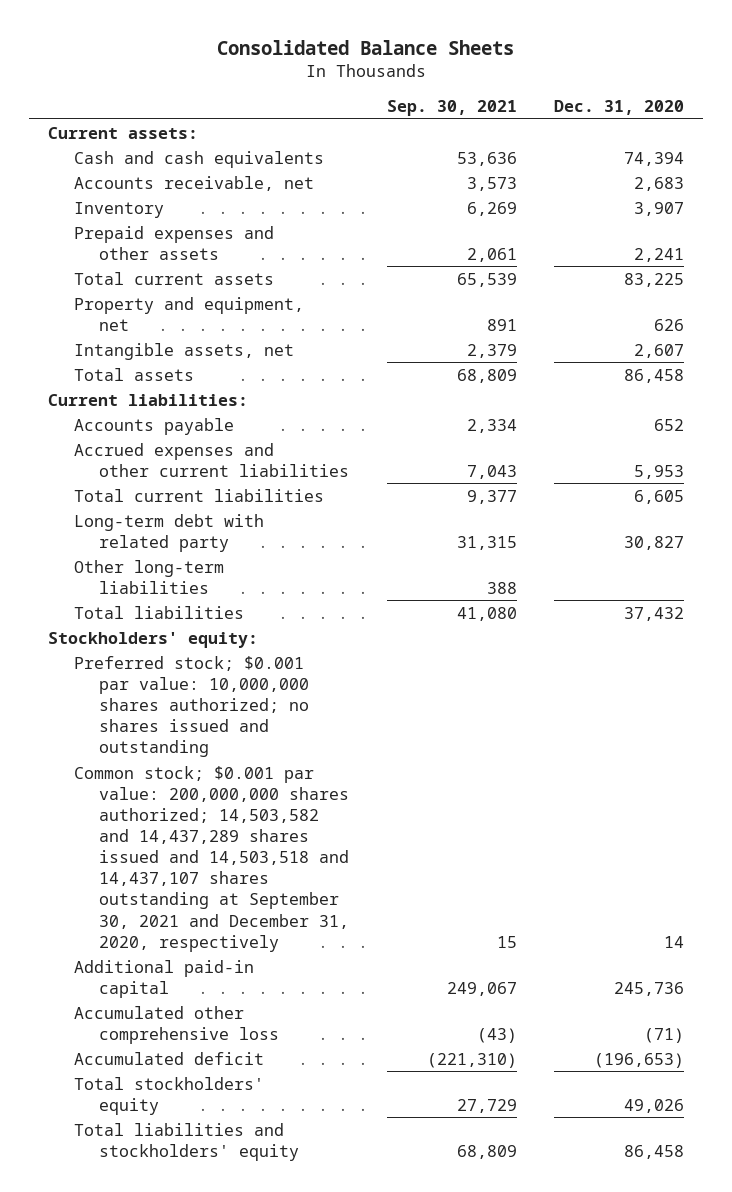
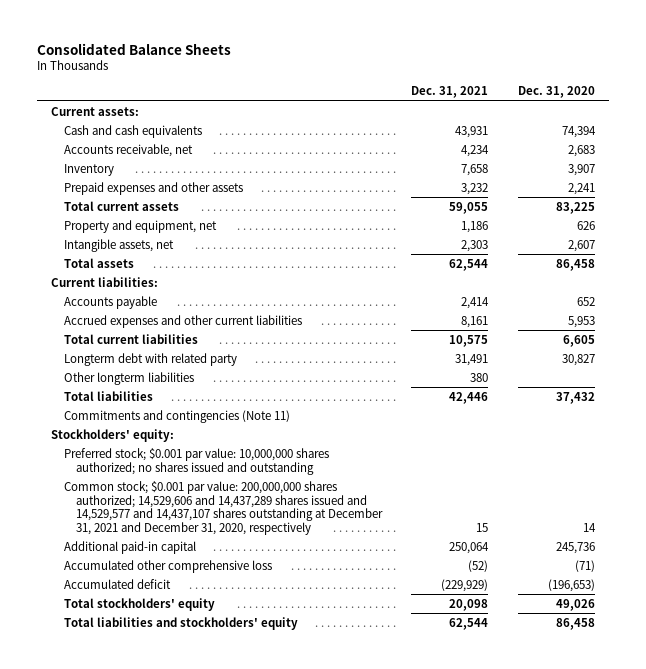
- | Sep. 30, 2021 | Dec. 31, 2020
+ | Dec. 31, 2021 | Dec. 31, 2020
- Long-term debt with related party | 31,315 | 30,827
- Other long-term liabilities | 388 |
+ Longterm debt with related party | 31,491 | 30,827
+ Other longterm liabilities | 380 |
+ Commitments and contingencies (Note 11)
- Common stock; $0.001 par value: 200,000,000 shares authorized; 14,503,582 and 14,437,289 shares issued and 14,503,518 and 14,437,107 shares outstanding at September 30, 2021 and December 31, 2020, respectively | 15 | 14
+ Common stock; $0.001 par value: 200,000,000 shares authorized; 14,529,606 and 14,437,289 shares issued and 14,529,577 and 14,437,107 shares outstanding at December 31, 2021 and December 31, 2020, respectively | 15 | 14

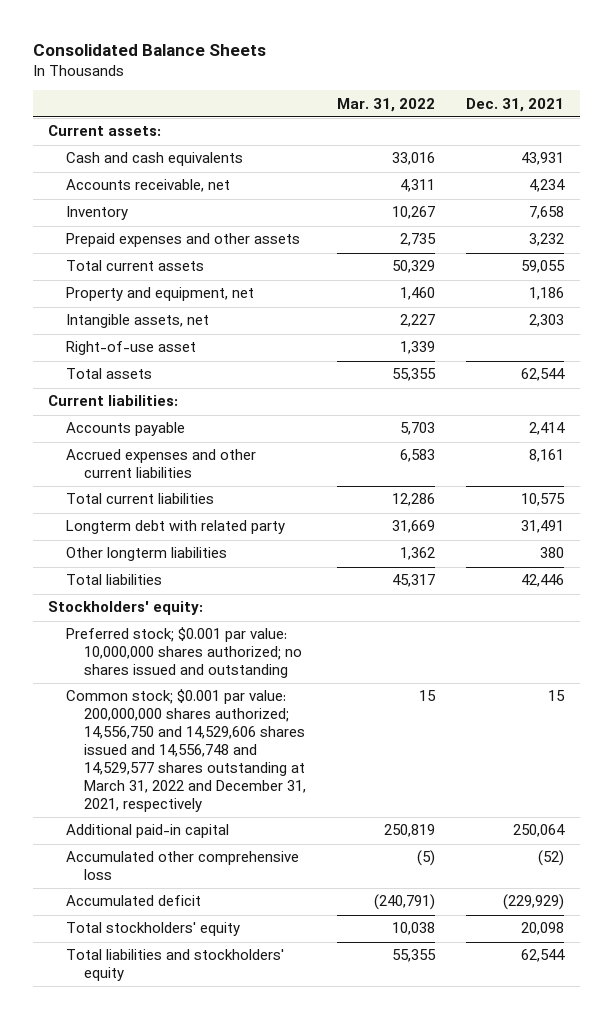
- | Dec. 31, 2021 | Dec. 31, 2020
+ | Mar. 31, 2022 | Dec. 31, 2021
+ Right-of-use asset | 1,339 |
- Commitments and contingencies (Note 11)
- Common stock; $0.001 par value: 200,000,000 shares authorized; 14,529,606 and 14,437,289 shares issued and 14,529,577 and 14,437,107 shares outstanding at December 31, 2021 and December 31, 2020, respectively | 15 | 14
+ Common stock; $0.001 par value: 200,000,000 shares authorized; 14,556,750 and 14,529,606 shares issued and 14,556,748 and 14,529,577 shares outstanding at March 31, 2022 and December 31, 2021, respectively | 15 | 15

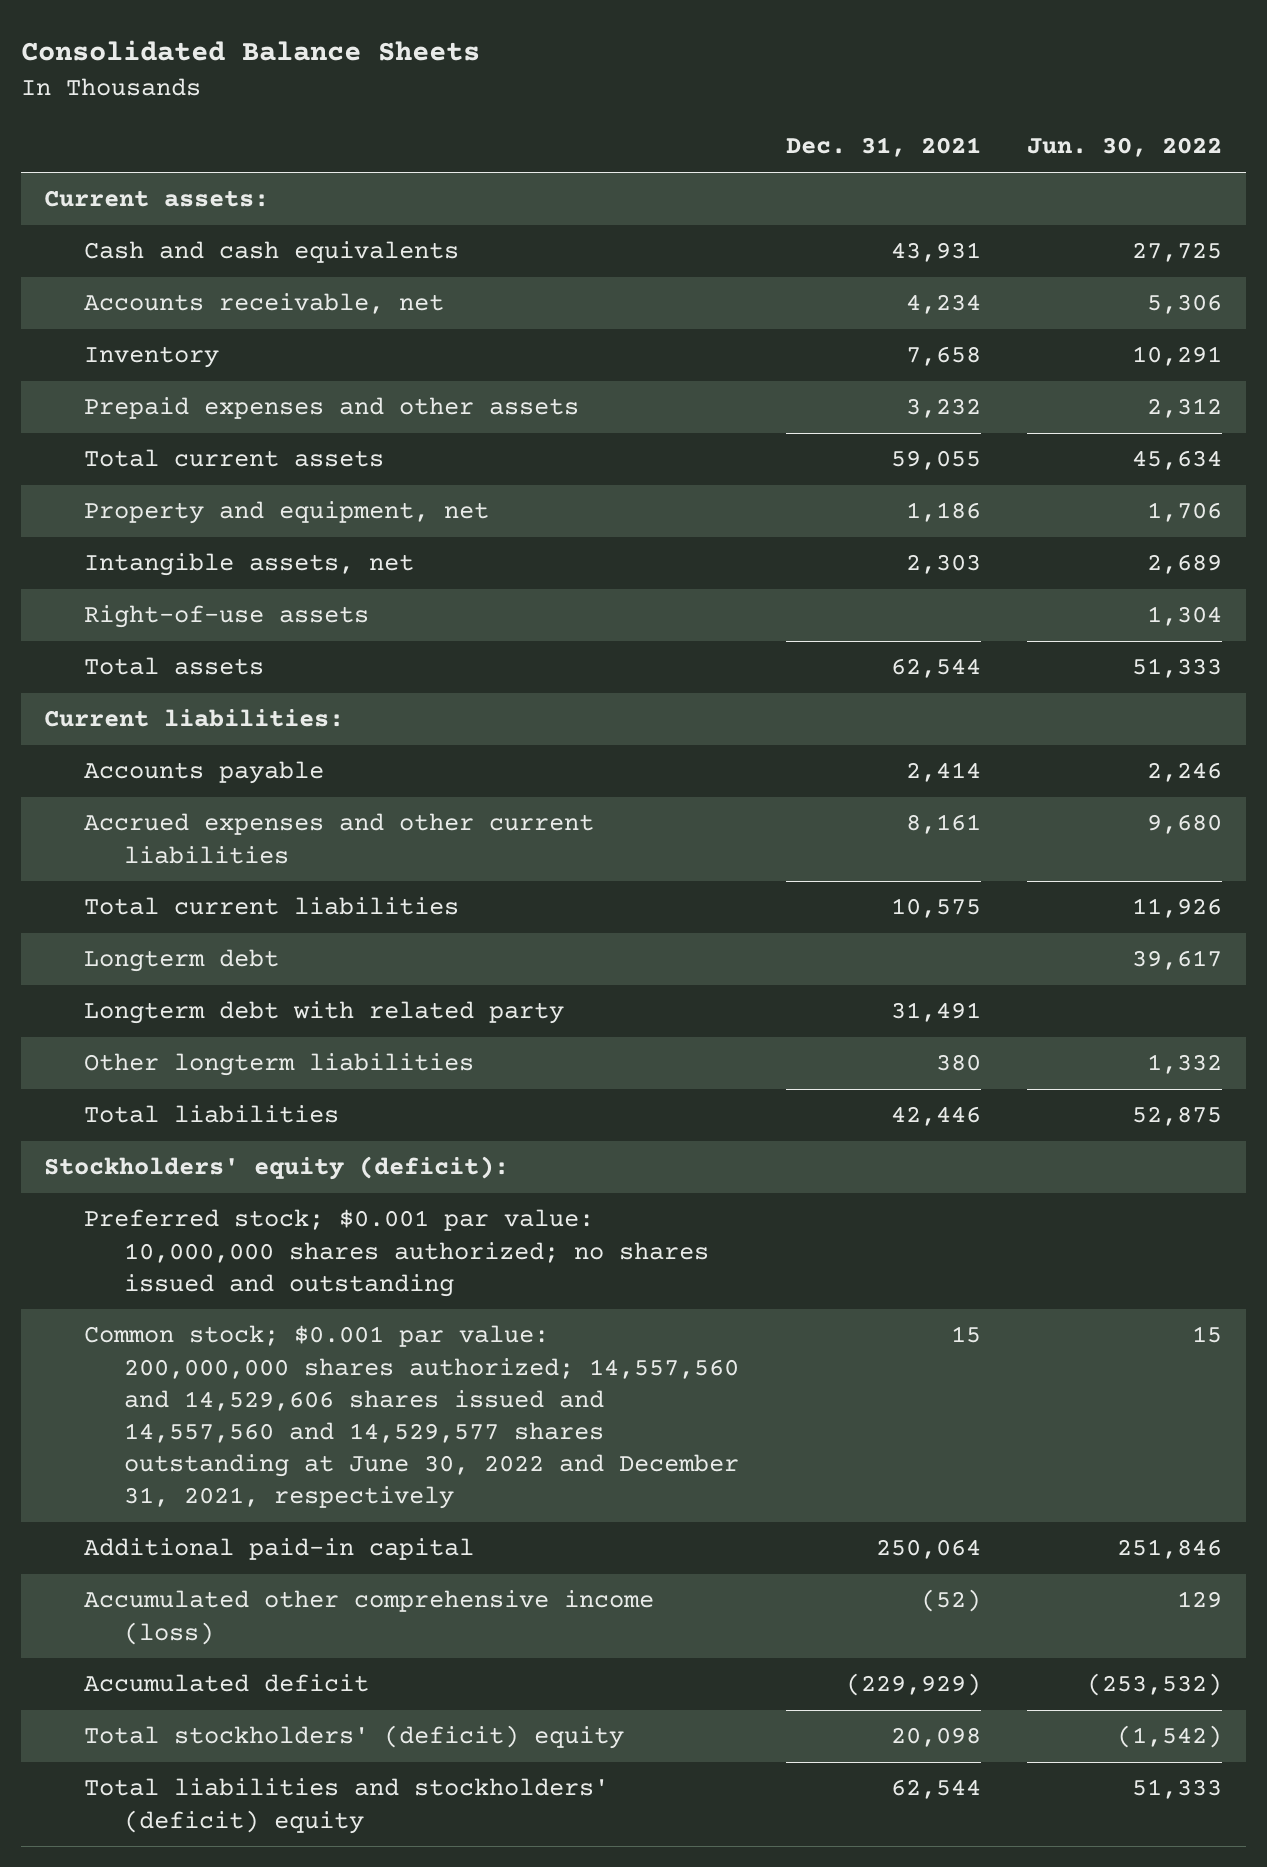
- | Mar. 31, 2022 | Dec. 31, 2021
+ | Dec. 31, 2021 | Jun. 30, 2022
- Right-of-use asset | 1,339 |
+ Right-of-use assets | | 1,304
+ Longterm debt | | 39,617
- Stockholders' equity:
+ Stockholders' equity (deficit):
- Common stock; $0.001 par value: 200,000,000 shares authorized; 14,556,750 and 14,529,606 shares issued and 14,556,748 and 14,529,577 shares outstanding at March 31, 2022 and December 31, 2021, respectively | 15 | 15
+ Common stock; $0.001 par value: 200,000,000 shares authorized; 14,557,560 and 14,529,606 shares issued and 14,557,560 and 14,529,577 shares outstanding at June 30, 2022 and December 31, 2021, respectively | 15 | 15
- Accumulated other comprehensive loss | (5) | (52)
+ Accumulated other comprehensive income (loss) | (52) | 129
- Total stockholders' equity | 10,038 | 20,098
- Total liabilities and stockholders' equity | 55,355 | 62,544
+ Total stockholders' (deficit) equity | 20,098 | (1,542)
+ Total liabilities and stockholders' (deficit) equity | 62,544 | 51,333

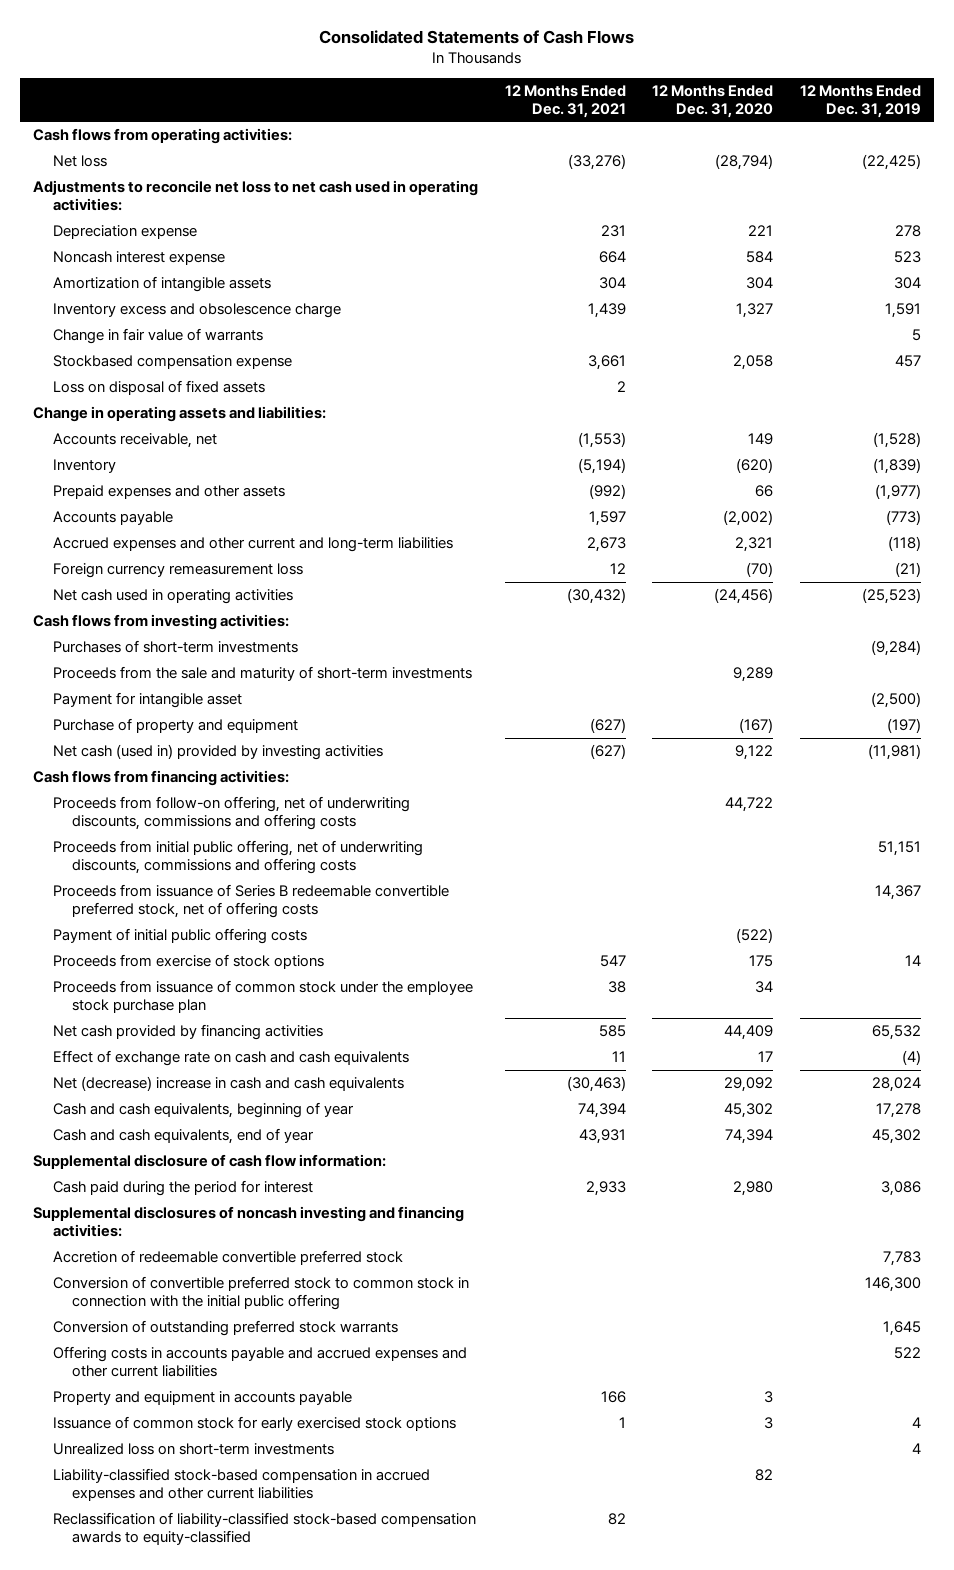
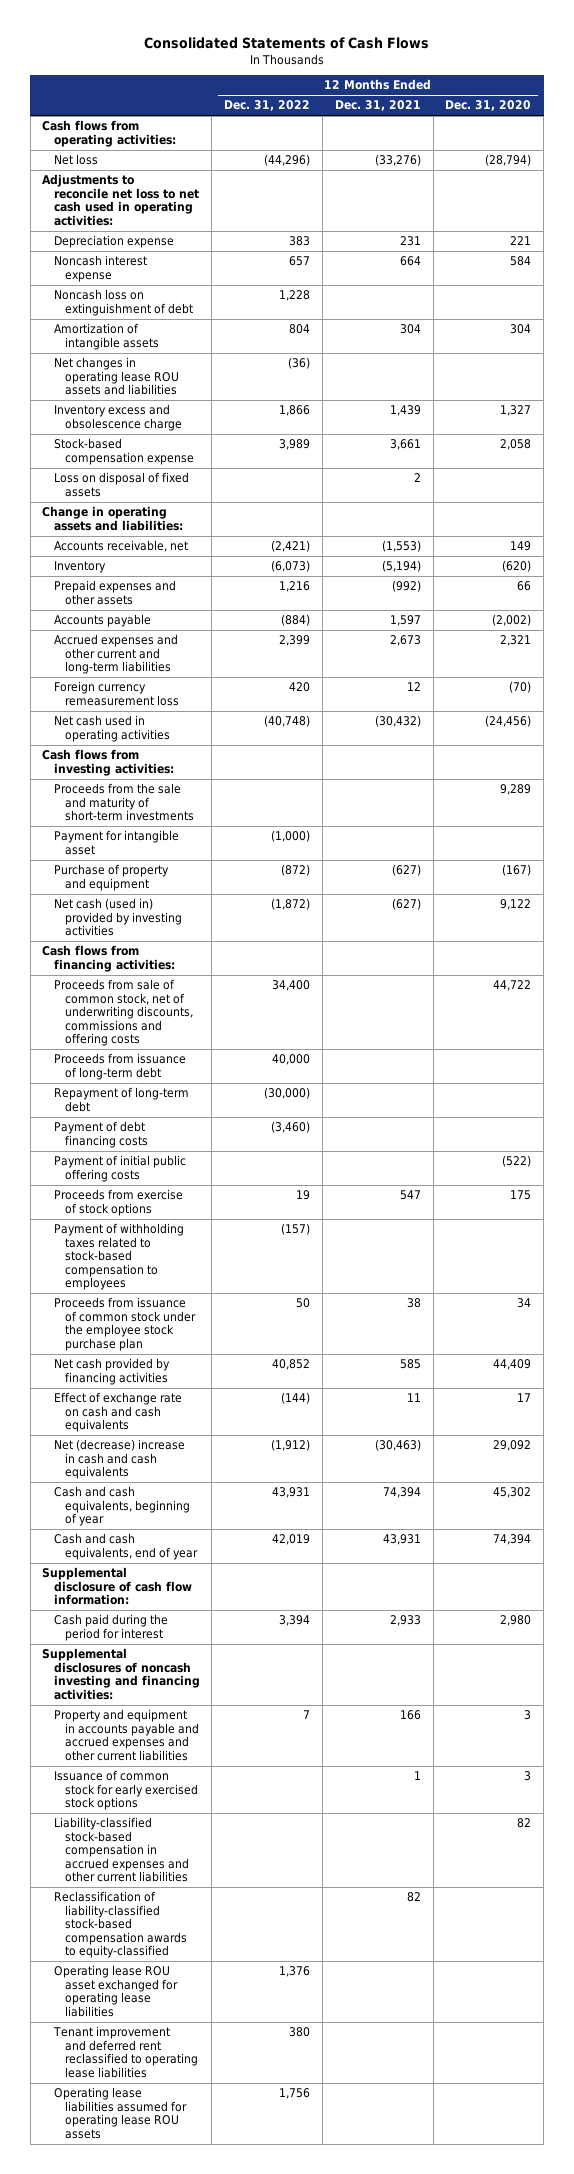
- | 12 Months Ended Dec. 31, 2021 | 12 Months Ended Dec. 31, 2020 | 12 Months Ended Dec. 31, 2019
+ | 12 Months Ended Dec. 31, 2022 | 12 Months Ended Dec. 31, 2021 | 12 Months Ended Dec. 31, 2020
+ Noncash loss on extinguishment of debt | 1,228 | |
+ Net changes in operating lease ROU assets and liabilities | (36) | |
- Change in fair value of warrants | | | 5
- Stockbased compensation expense | 3,661 | 2,058 | 457
+ Stock-based compensation expense | 3,989 | 3,661 | 2,058
- Purchases of short-term investments | | | (9,284)
- Proceeds from follow-on offering, net of underwriting discounts, commissions and offering costs | | 44,722 |
- Proceeds from initial public offering, net of underwriting discounts, commissions and offering costs | | | 51,151
- Proceeds from issuance of Series B redeemable convertible preferred stock, net of offering costs | | | 14,367
+ Proceeds from sale of common stock, net of underwriting discounts, commissions and offering costs | 34,400 | | 44,722
+ Proceeds from issuance of long-term debt | 40,000 | |
+ Repayment of long-term debt | (30,000) | |
+ Payment of debt financing costs | (3,460) | |
+ Payment of withholding taxes related to stock-based compensation to employees | (157) | |
- Accretion of redeemable convertible preferred stock | | | 7,783
- Conversion of convertible preferred stock to common stock in connection with the initial public offering | | | 146,300
- Conversion of outstanding preferred stock warrants | | | 1,645
- Offering costs in accounts payable and accrued expenses and other current liabilities | | | 522
- Property and equipment in accounts payable | 166 | 3 |
+ Property and equipment in accounts payable and accrued expenses and other current liabilities | 7 | 166 | 3
- Unrealized loss on short-term investments | | | 4
+ Operating lease ROU asset exchanged for operating lease liabilities | 1,376 | |
+ Tenant improvement and deferred rent reclassified to operating lease liabilities | 380 | |
+ Operating lease liabilities assumed for operating lease ROU assets | 1,756 | |

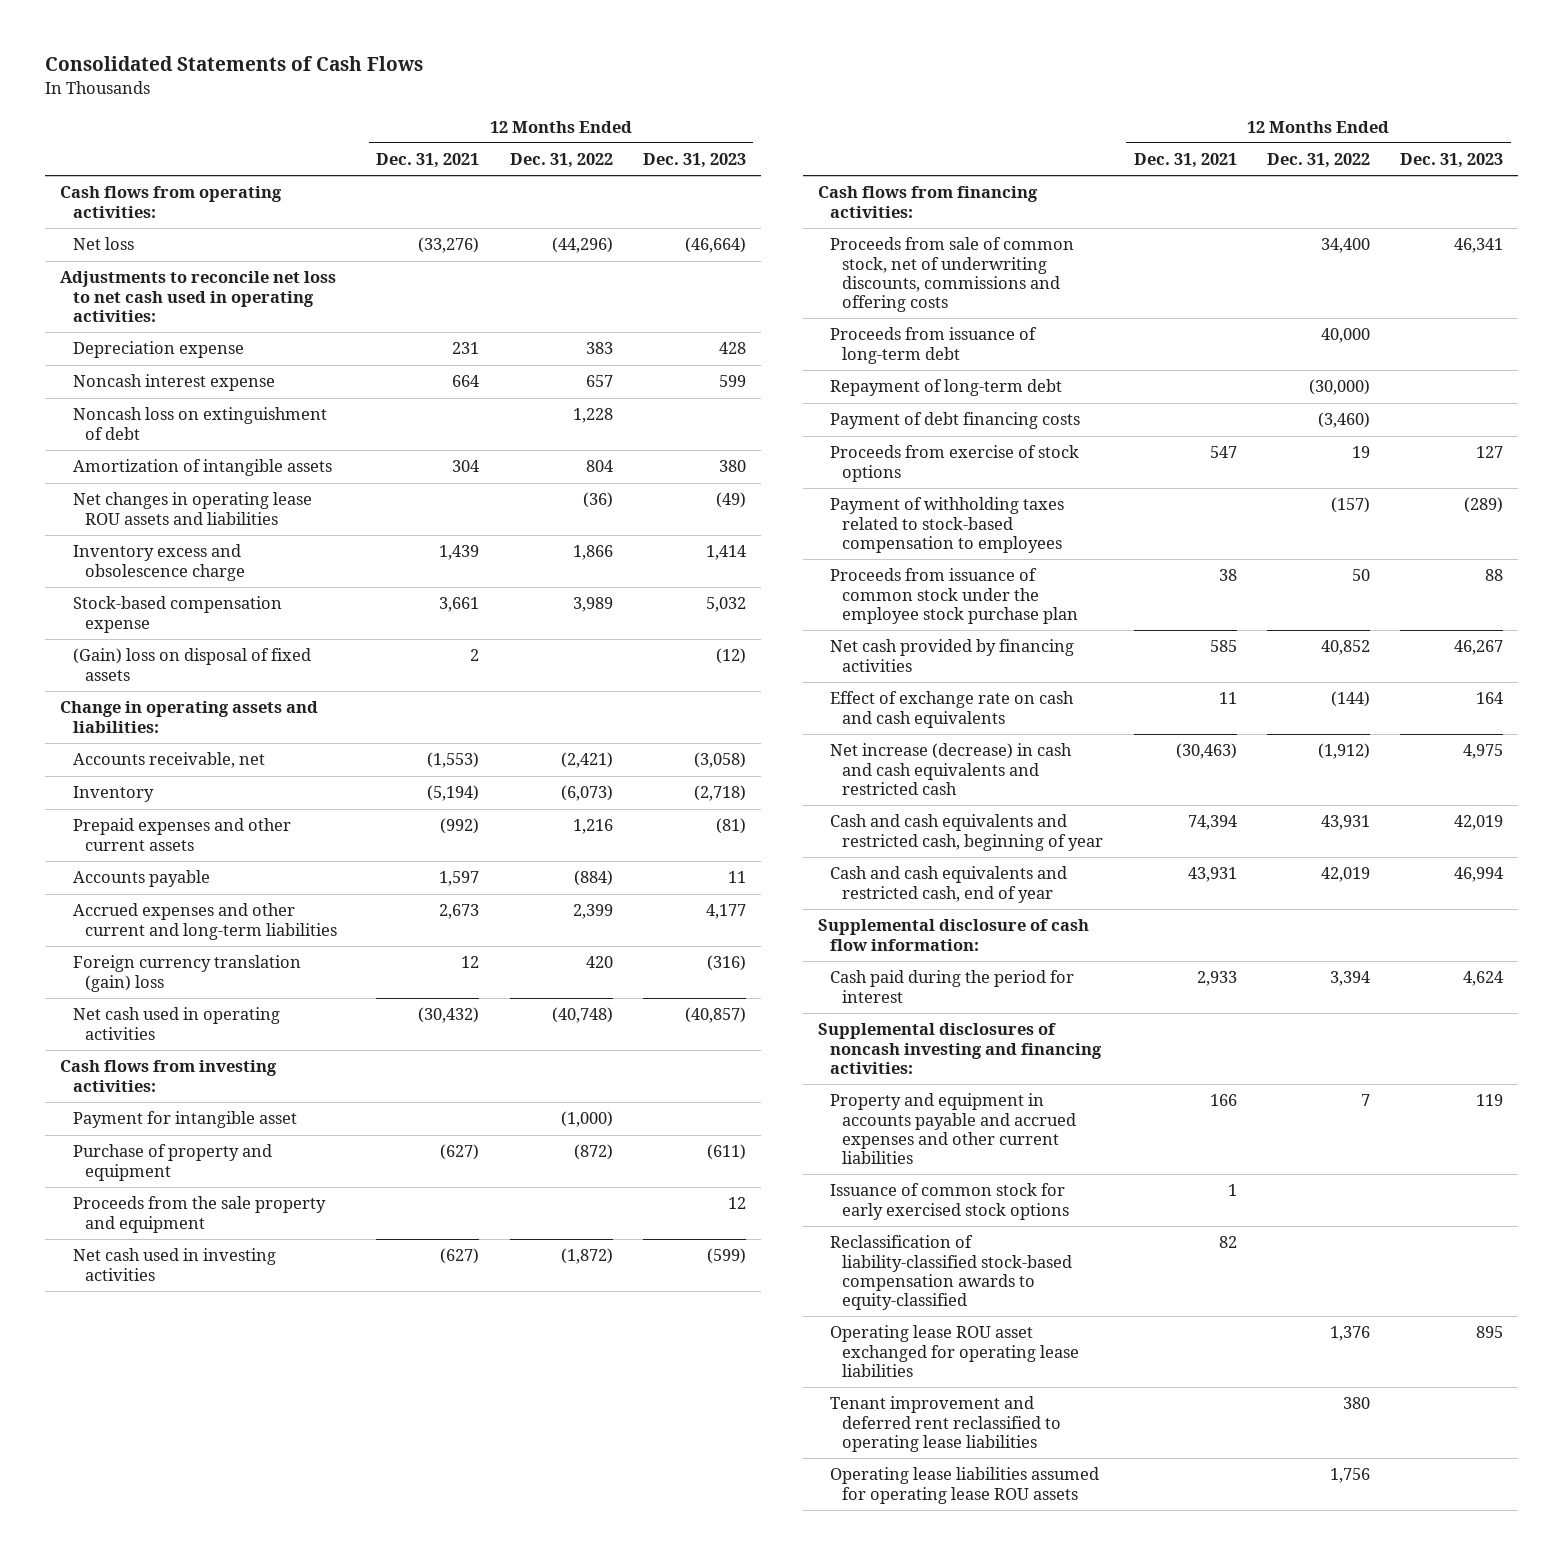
- | 12 Months Ended Dec. 31, 2022 | 12 Months Ended Dec. 31, 2021 | 12 Months Ended Dec. 31, 2020
+ | 12 Months Ended Dec. 31, 2021 | 12 Months Ended Dec. 31, 2022 | 12 Months Ended Dec. 31, 2023
- Loss on disposal of fixed assets | | 2 |
+ (Gain) loss on disposal of fixed assets | 2 | | (12)
- Prepaid expenses and other assets | 1,216 | (992) | 66
+ Prepaid expenses and other current assets | (992) | 1,216 | (81)
- Foreign currency remeasurement loss | 420 | 12 | (70)
+ Foreign currency translation (gain) loss | 12 | 420 | (316)
- Proceeds from the sale and maturity of short-term investments | | | 9,289
- Net cash (used in) provided by investing activities | (1,872) | (627) | 9,122
+ Proceeds from the sale property and equipment | | | 12
+ Net cash used in investing activities | (627) | (1,872) | (599)
- Payment of initial public offering costs | | | (522)
- Net (decrease) increase in cash and cash equivalents | (1,912) | (30,463) | 29,092
- Cash and cash equivalents, beginning of year | 43,931 | 74,394 | 45,302
- Cash and cash equivalents, end of year | 42,019 | 43,931 | 74,394
+ Net increase (decrease) in cash and cash equivalents and restricted cash | (30,463) | (1,912) | 4,975
+ Cash and cash equivalents and restricted cash, beginning of year | 74,394 | 43,931 | 42,019
+ Cash and cash equivalents and restricted cash, end of year | 43,931 | 42,019 | 46,994
- Liability-classified stock-based compensation in accrued expenses and other current liabilities | | | 82

